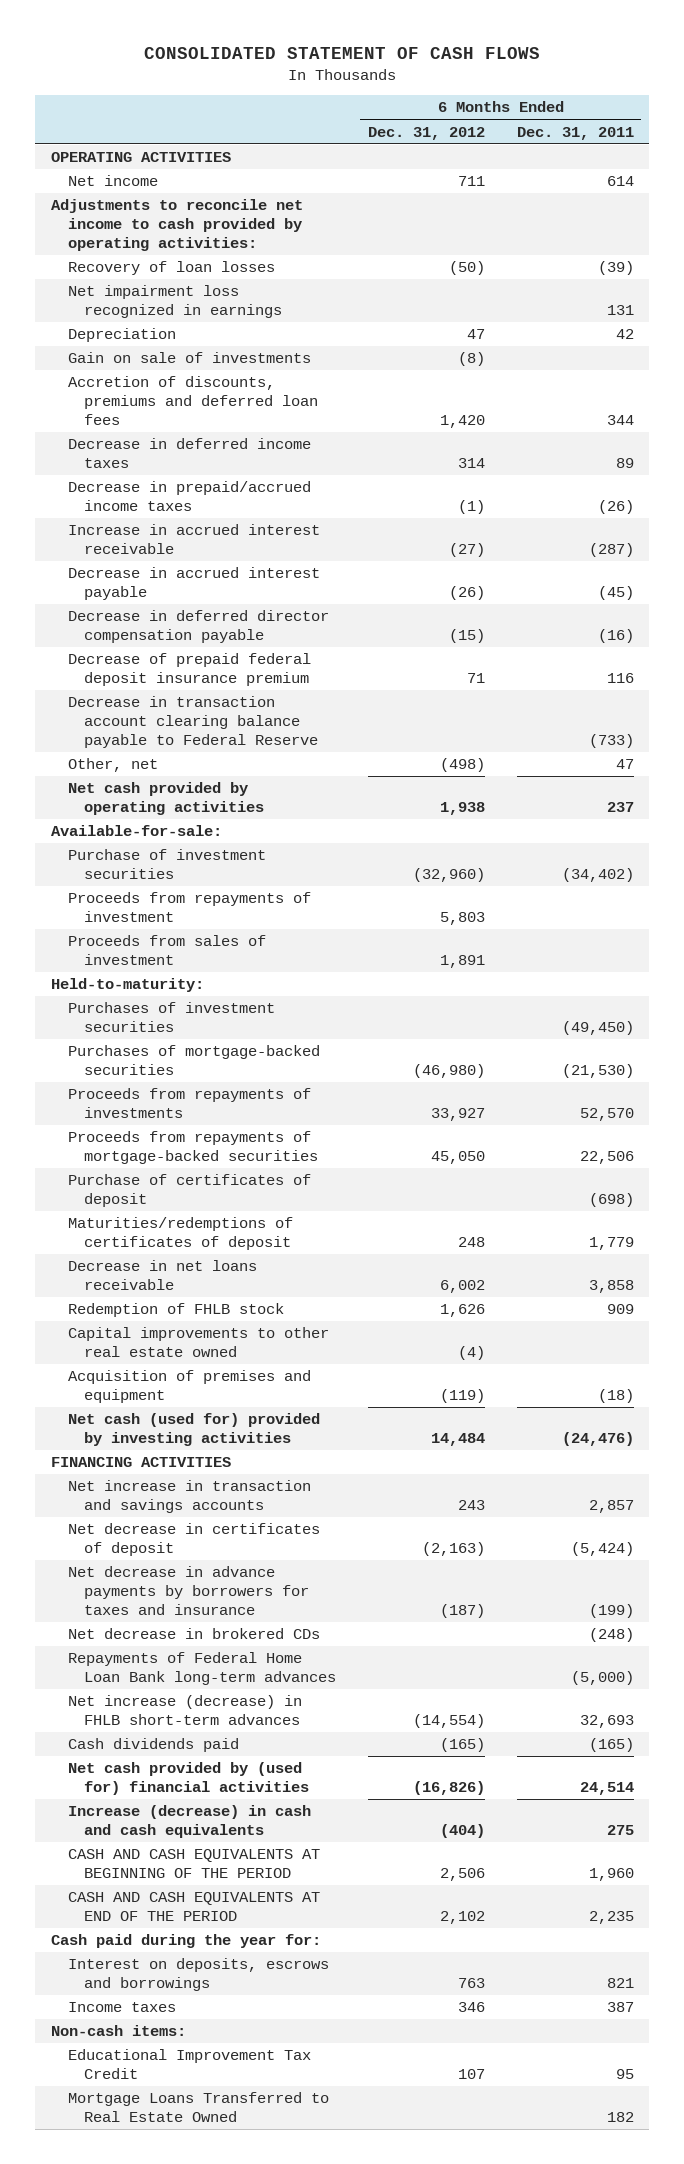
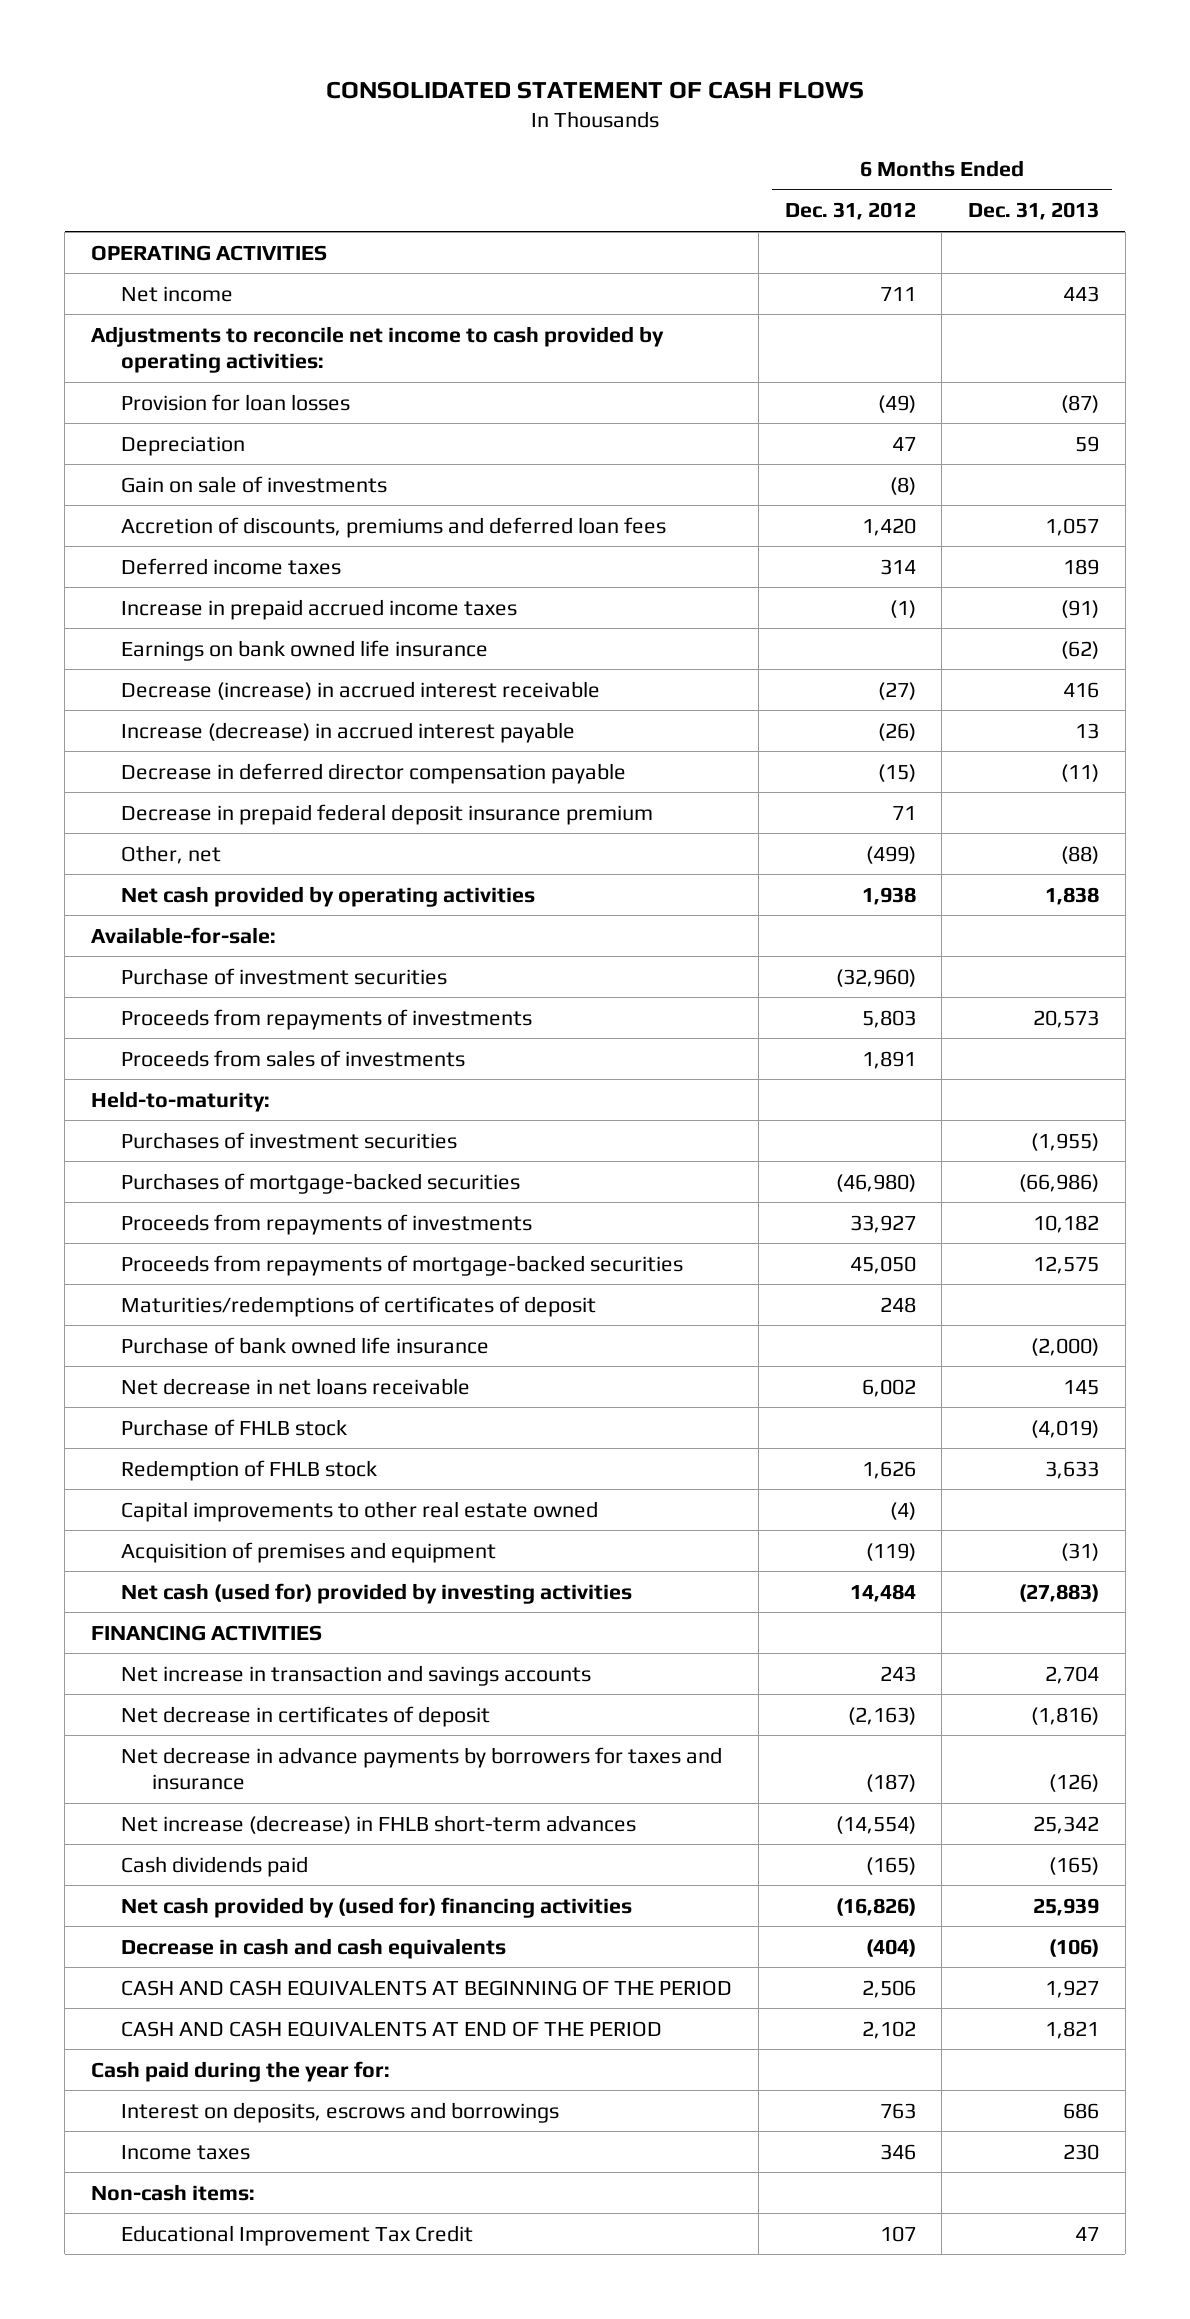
- | 6 Months Ended Dec. 31, 2012 | 6 Months Ended Dec. 31, 2011
+ | 6 Months Ended Dec. 31, 2012 | 6 Months Ended Dec. 31, 2013
- Recovery of loan losses | (50) | (39)
- Net impairment loss recognized in earnings | | 131
+ Provision for loan losses | (49) | (87)
- Decrease in deferred income taxes | 314 | 89
- Decrease in prepaid/accrued income taxes | (1) | (26)
- Increase in accrued interest receivable | (27) | (287)
- Decrease in accrued interest payable | (26) | (45)
+ Deferred income taxes | 314 | 189
+ Increase in prepaid accrued income taxes | (1) | (91)
+ Earnings on bank owned life insurance | | (62)
+ Decrease (increase) in accrued interest receivable | (27) | 416
+ Increase (decrease) in accrued interest payable | (26) | 13
- Decrease of prepaid federal deposit insurance premium | 71 | 116
- Decrease in transaction account clearing balance payable to Federal Reserve | | (733)
- Other, net | (498) | 47
+ Decrease in prepaid federal deposit insurance premium | 71 |
+ Other, net | (499) | (88)
- Proceeds from repayments of investment | 5,803 |
- Proceeds from sales of investment | 1,891 |
+ Proceeds from repayments of investments | 5,803 | 20,573
+ Proceeds from sales of investments | 1,891 |
- Purchase of certificates of deposit | | (698)
- Decrease in net loans receivable | 6,002 | 3,858
+ Purchase of bank owned life insurance | | (2,000)
+ Net decrease in net loans receivable | 6,002 | 145
+ Purchase of FHLB stock | | (4,019)
- Net decrease in brokered CDs | | (248)
- Repayments of Federal Home Loan Bank long-term advances | | (5,000)
- Net cash provided by (used for) financial activities | (16,826) | 24,514
- Increase (decrease) in cash and cash equivalents | (404) | 275
+ Net cash provided by (used for) financing activities | (16,826) | 25,939
+ Decrease in cash and cash equivalents | (404) | (106)
- Mortgage Loans Transferred to Real Estate Owned | | 182

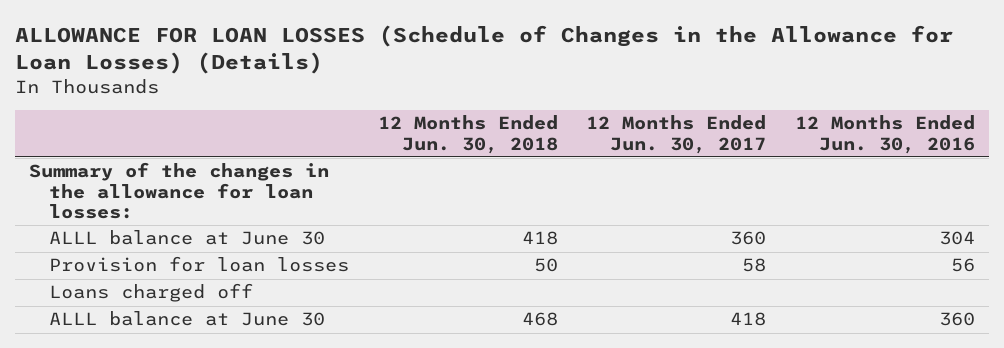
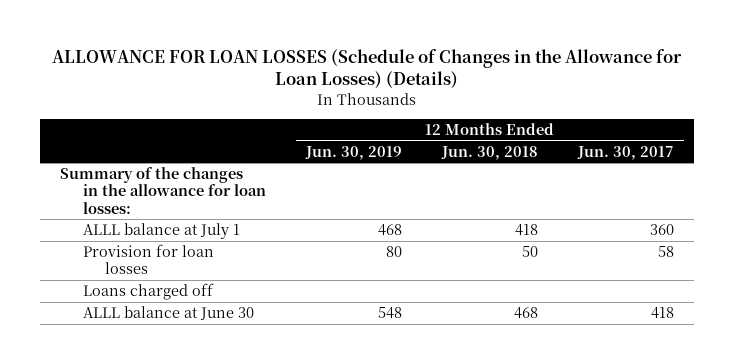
- | 12 Months Ended Jun. 30, 2018 | 12 Months Ended Jun. 30, 2017 | 12 Months Ended Jun. 30, 2016
+ | 12 Months Ended Jun. 30, 2019 | 12 Months Ended Jun. 30, 2018 | 12 Months Ended Jun. 30, 2017
- ALLL balance at June 30 | 418 | 360 | 304
+ ALLL balance at July 1 | 468 | 418 | 360

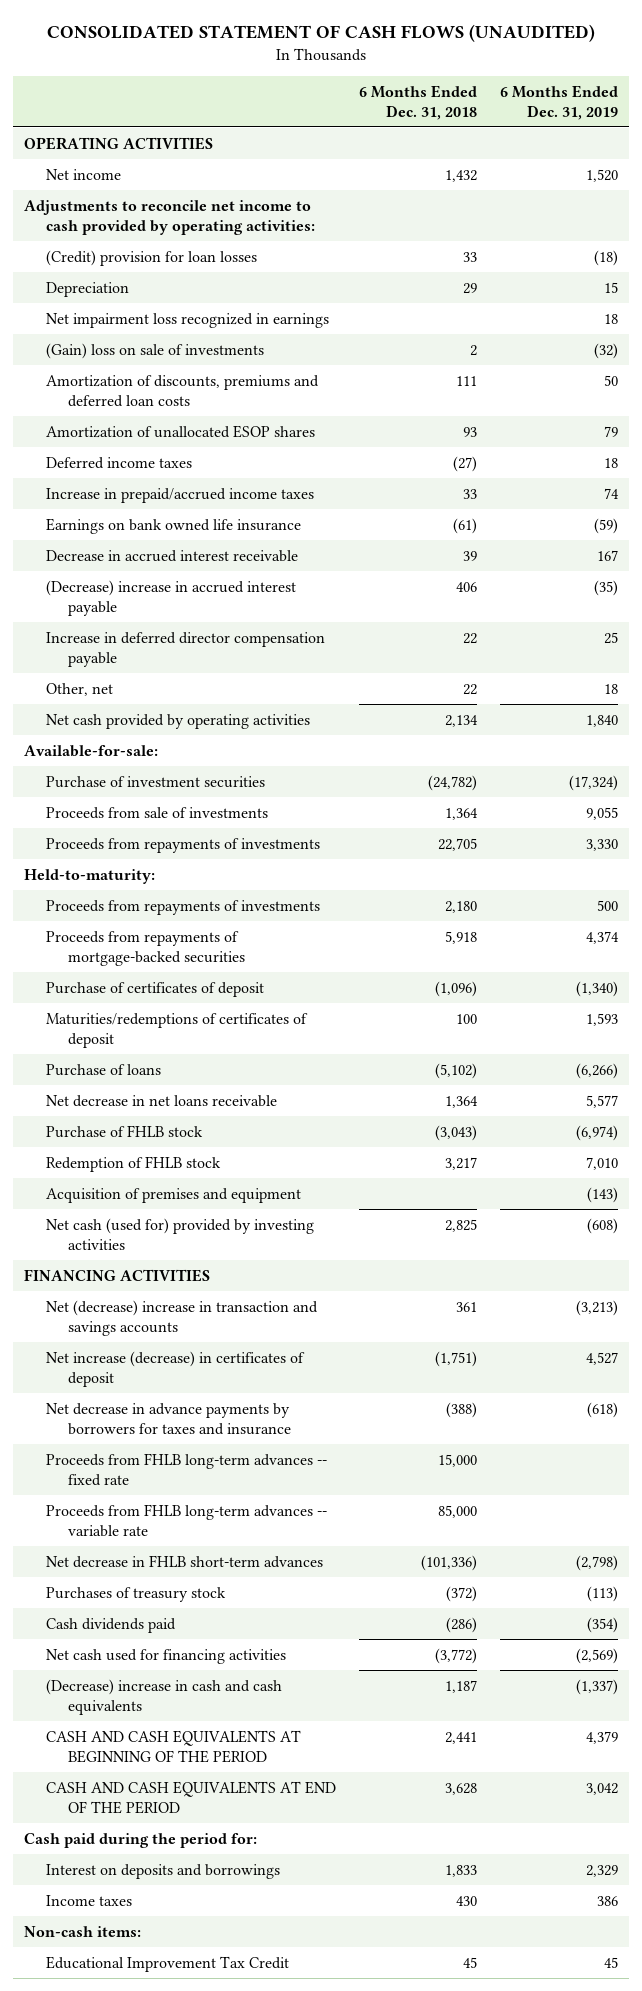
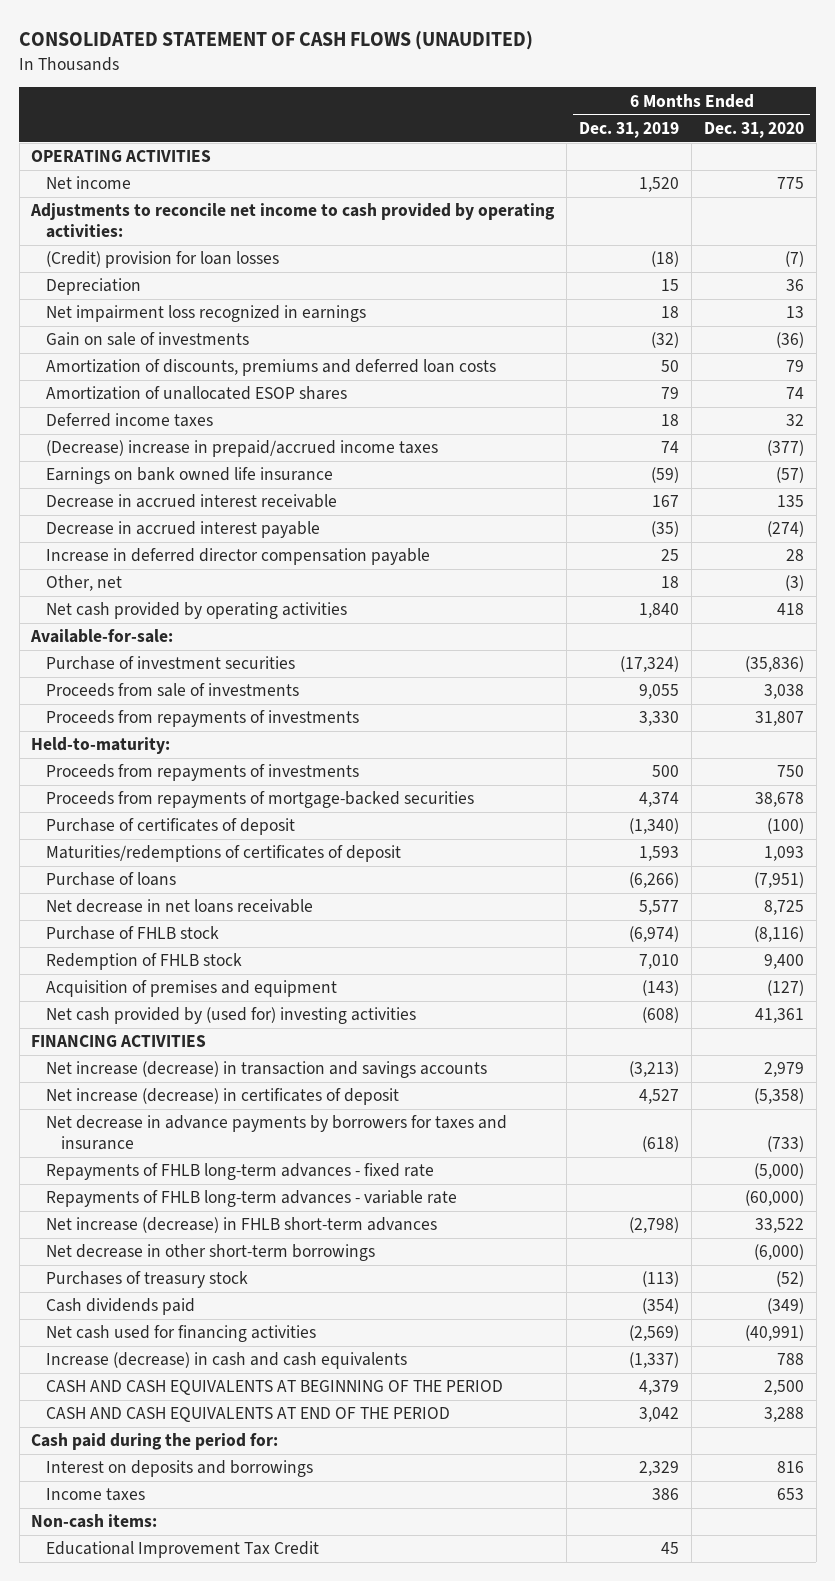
- | 6 Months Ended Dec. 31, 2018 | 6 Months Ended Dec. 31, 2019
+ | 6 Months Ended Dec. 31, 2019 | 6 Months Ended Dec. 31, 2020
- (Gain) loss on sale of investments | 2 | (32)
+ Gain on sale of investments | (32) | (36)
- Increase in prepaid/accrued income taxes | 33 | 74
+ (Decrease) increase in prepaid/accrued income taxes | 74 | (377)
- (Decrease) increase in accrued interest payable | 406 | (35)
+ Decrease in accrued interest payable | (35) | (274)
- Net cash (used for) provided by investing activities | 2,825 | (608)
+ Net cash provided by (used for) investing activities | (608) | 41,361
- Net (decrease) increase in transaction and savings accounts | 361 | (3,213)
+ Net increase (decrease) in transaction and savings accounts | (3,213) | 2,979
- Proceeds from FHLB long-term advances -- fixed rate | 15,000 |
- Proceeds from FHLB long-term advances -- variable rate | 85,000 |
- Net decrease in FHLB short-term advances | (101,336) | (2,798)
+ Repayments of FHLB long-term advances - fixed rate | | (5,000)
+ Repayments of FHLB long-term advances - variable rate | | (60,000)
+ Net increase (decrease) in FHLB short-term advances | (2,798) | 33,522
+ Net decrease in other short-term borrowings | | (6,000)
- (Decrease) increase in cash and cash equivalents | 1,187 | (1,337)
+ Increase (decrease) in cash and cash equivalents | (1,337) | 788

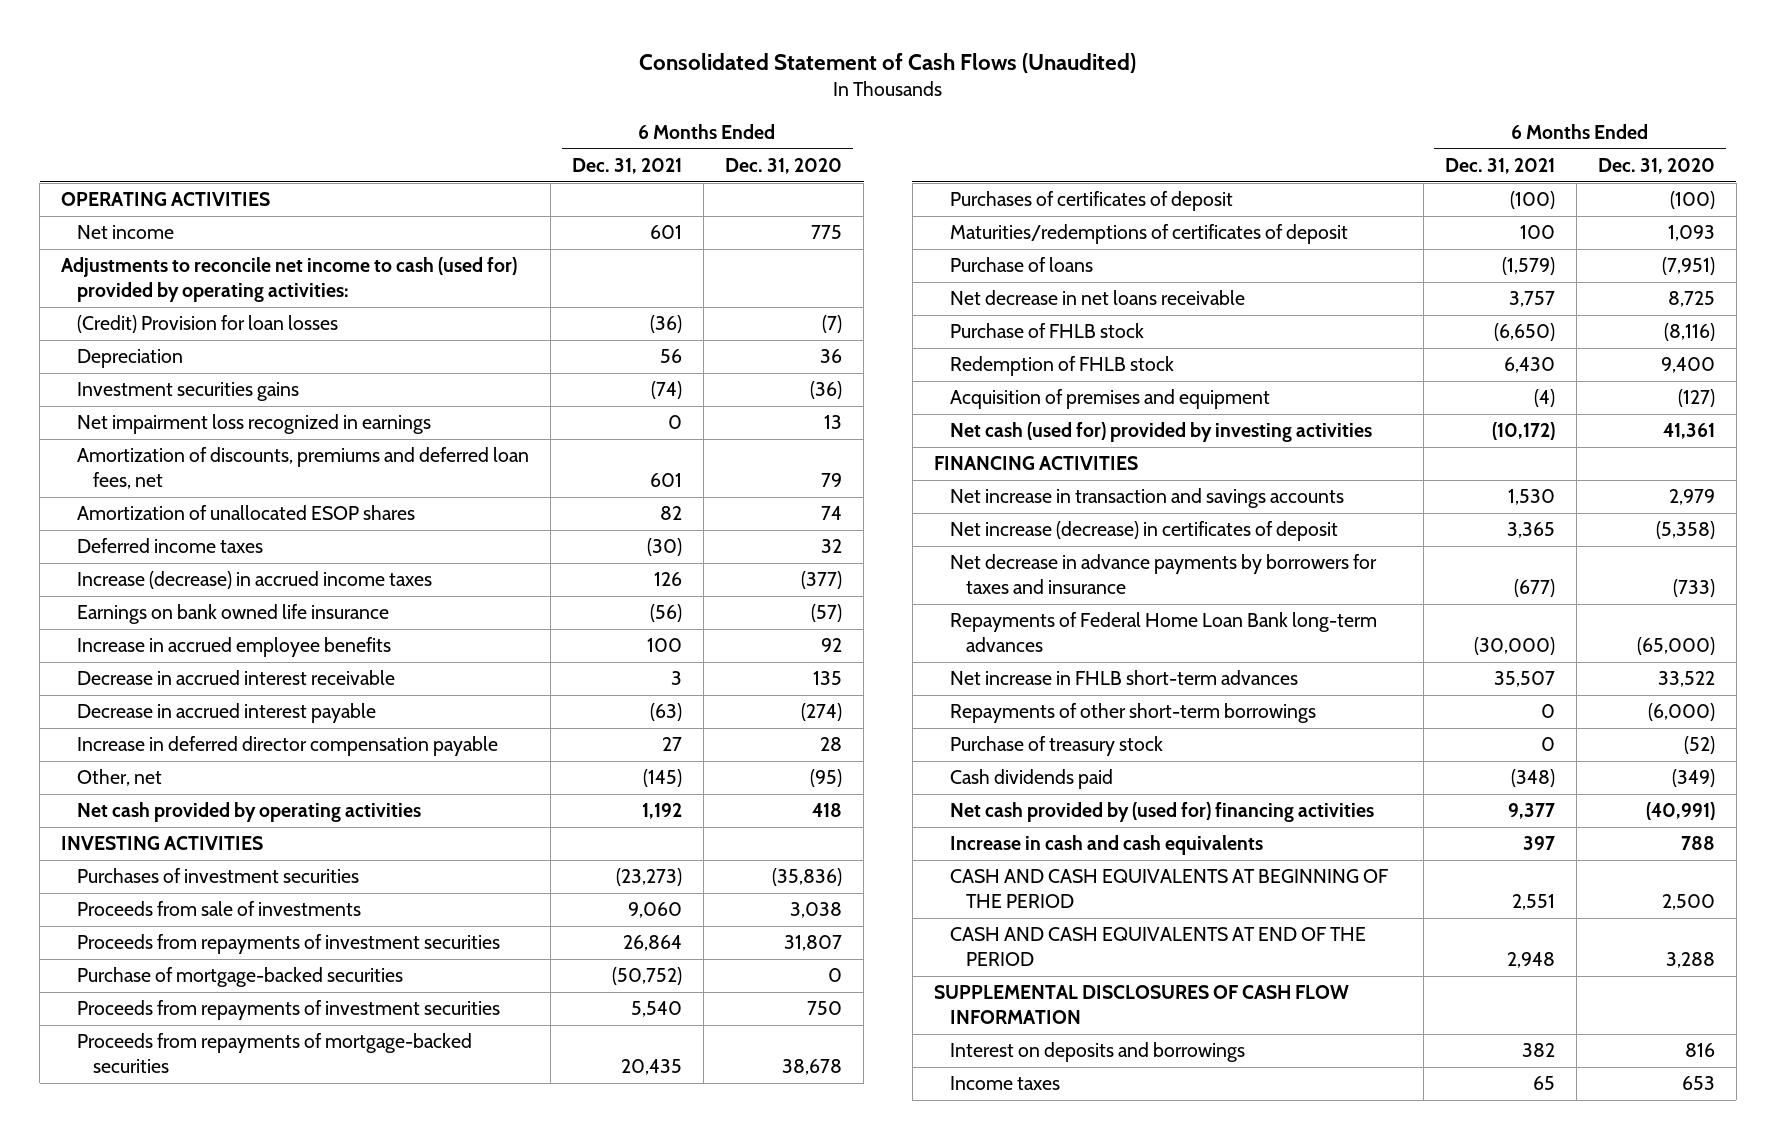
- CONSOLIDATED STATEMENT OF CASH FLOWS (UNAUDITED)
+ Consolidated Statement of Cash Flows (Unaudited)
- | 6 Months Ended Dec. 31, 2019 | 6 Months Ended Dec. 31, 2020
+ | 6 Months Ended Dec. 31, 2021 | 6 Months Ended Dec. 31, 2020
- Adjustments to reconcile net income to cash provided by operating activities:
- (Credit) provision for loan losses | (18) | (7)
+ Adjustments to reconcile net income to cash (used for) provided by operating activities:
+ (Credit) Provision for loan losses | (36) | (7)
+ Investment securities gains | (74) | (36)
- Gain on sale of investments | (32) | (36)
- Amortization of discounts, premiums and deferred loan costs | 50 | 79
+ Amortization of discounts, premiums and deferred loan fees, net | 601 | 79
- (Decrease) increase in prepaid/accrued income taxes | 74 | (377)
+ Increase (decrease) in accrued income taxes | 126 | (377)
+ Increase in accrued employee benefits | 100 | 92
- Other, net | 18 | (3)
+ Other, net | (145) | (95)
- Available-for-sale:
- Purchase of investment securities | (17,324) | (35,836)
+ INVESTING ACTIVITIES
+ Purchases of investment securities | (23,273) | (35,836)
- Proceeds from repayments of investments | 3,330 | 31,807
- Held-to-maturity:
- Proceeds from repayments of investments | 500 | 750
+ Proceeds from repayments of investment securities | 26,864 | 31,807
+ Purchase of mortgage-backed securities | (50,752) | 0
+ Proceeds from repayments of investment securities | 5,540 | 750
- Purchase of certificates of deposit | (1,340) | (100)
+ Purchases of certificates of deposit | (100) | (100)
- Net cash provided by (used for) investing activities | (608) | 41,361
+ Net cash (used for) provided by investing activities | (10,172) | 41,361
- Net increase (decrease) in transaction and savings accounts | (3,213) | 2,979
+ Net increase in transaction and savings accounts | 1,530 | 2,979
- Repayments of FHLB long-term advances - fixed rate | | (5,000)
- Repayments of FHLB long-term advances - variable rate | | (60,000)
- Net increase (decrease) in FHLB short-term advances | (2,798) | 33,522
- Net decrease in other short-term borrowings | | (6,000)
- Purchases of treasury stock | (113) | (52)
+ Repayments of Federal Home Loan Bank long-term advances | (30,000) | (65,000)
+ Net increase in FHLB short-term advances | 35,507 | 33,522
+ Repayments of other short-term borrowings | 0 | (6,000)
+ Purchase of treasury stock | 0 | (52)
- Net cash used for financing activities | (2,569) | (40,991)
- Increase (decrease) in cash and cash equivalents | (1,337) | 788
+ Net cash provided by (used for) financing activities | 9,377 | (40,991)
+ Increase in cash and cash equivalents | 397 | 788
- Cash paid during the period for:
+ SUPPLEMENTAL DISCLOSURES OF CASH FLOW INFORMATION
- Non-cash items:
- Educational Improvement Tax Credit | 45 |

